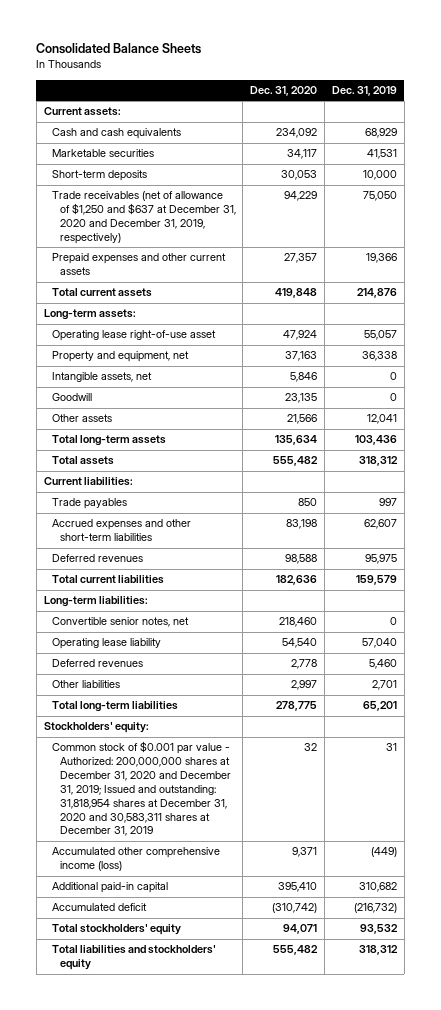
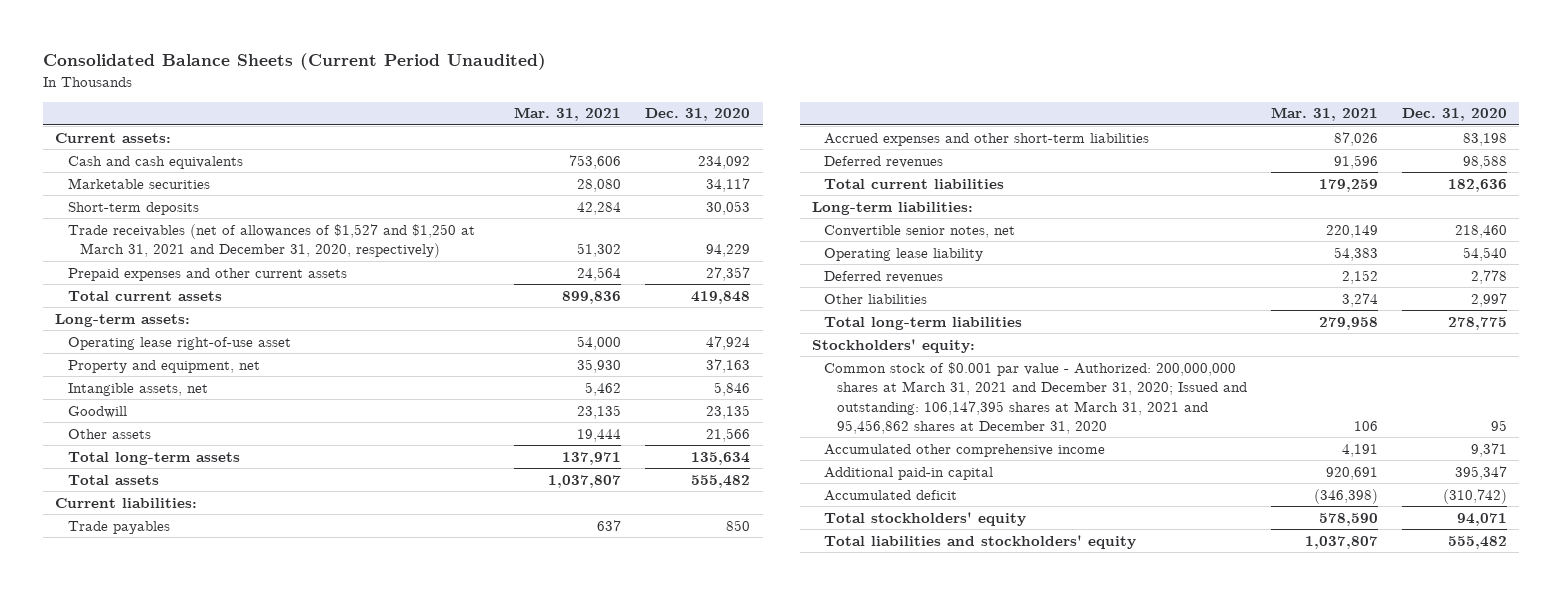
- Consolidated Balance Sheets
+ Consolidated Balance Sheets (Current Period Unaudited)
- | Dec. 31, 2020 | Dec. 31, 2019
+ | Mar. 31, 2021 | Dec. 31, 2020
- Trade receivables (net of allowance of $1,250 and $637 at December 31, 2020 and December 31, 2019, respectively) | 94,229 | 75,050
+ Trade receivables (net of allowances of $1,527 and $1,250 at March 31, 2021 and December 31, 2020, respectively) | 51,302 | 94,229
- Common stock of $0.001 par value - Authorized: 200,000,000 shares at December 31, 2020 and December 31, 2019; Issued and outstanding: 31,818,954 shares at December 31, 2020 and 30,583,311 shares at December 31, 2019 | 32 | 31
- Accumulated other comprehensive income (loss) | 9,371 | (449)
- Additional paid-in capital | 395,410 | 310,682
+ Common stock of $0.001 par value - Authorized: 200,000,000 shares at March 31, 2021 and December 31, 2020; Issued and outstanding: 106,147,395 shares at March 31, 2021 and 95,456,862 shares at December 31, 2020 | 106 | 95
+ Accumulated other comprehensive income | 4,191 | 9,371
+ Additional paid-in capital | 920,691 | 395,347

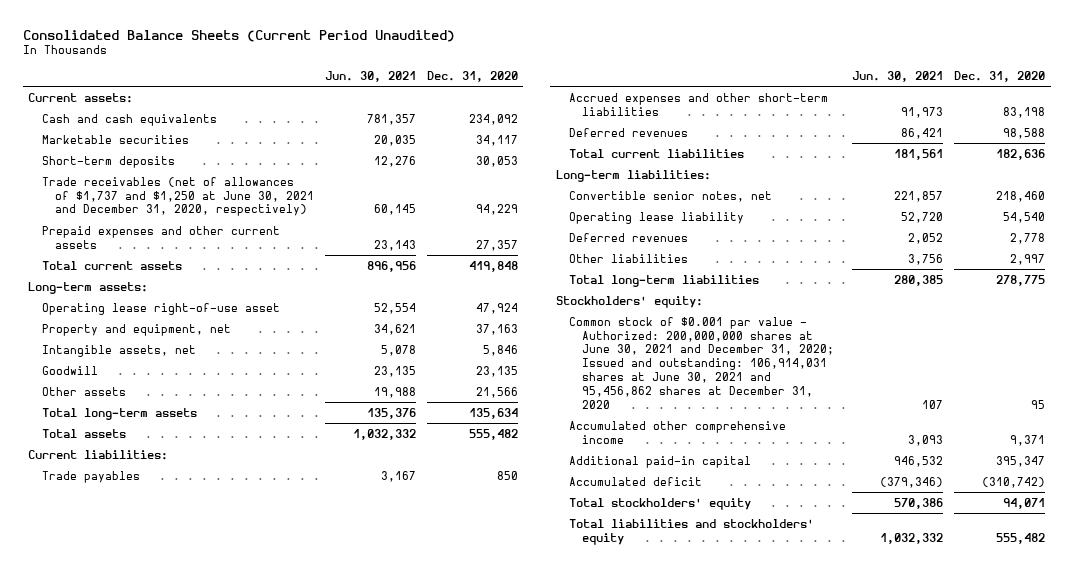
- | Mar. 31, 2021 | Dec. 31, 2020
+ | Jun. 30, 2021 | Dec. 31, 2020
- Trade receivables (net of allowances of $1,527 and $1,250 at March 31, 2021 and December 31, 2020, respectively) | 51,302 | 94,229
+ Trade receivables (net of allowances of $1,737 and $1,250 at June 30, 2021 and December 31, 2020, respectively) | 60,145 | 94,229
- Common stock of $0.001 par value - Authorized: 200,000,000 shares at March 31, 2021 and December 31, 2020; Issued and outstanding: 106,147,395 shares at March 31, 2021 and 95,456,862 shares at December 31, 2020 | 106 | 95
+ Common stock of $0.001 par value - Authorized: 200,000,000 shares at June 30, 2021 and December 31, 2020; Issued and outstanding: 106,914,031 shares at June 30, 2021 and 95,456,862 shares at December 31, 2020 | 107 | 95

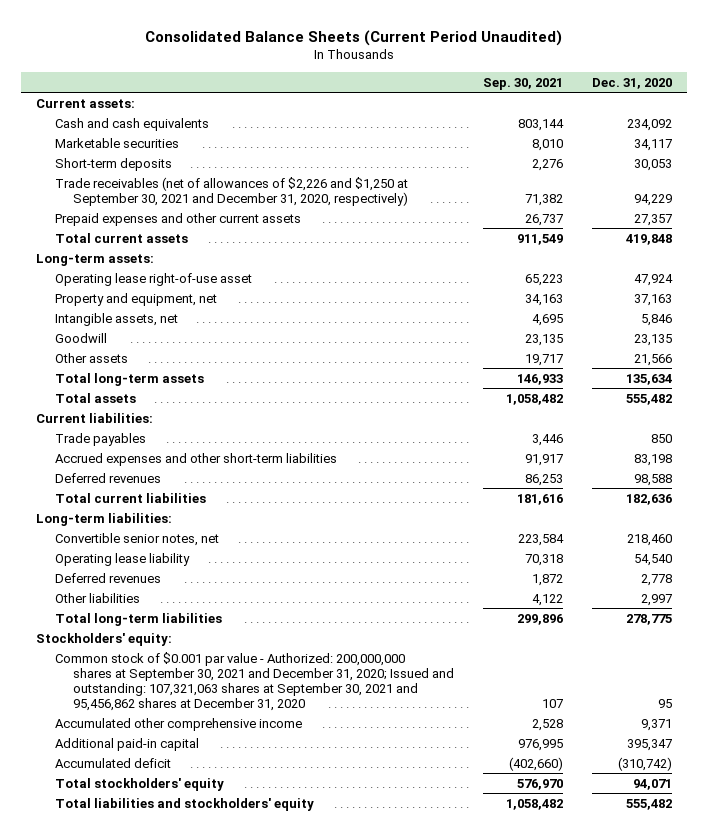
- | Jun. 30, 2021 | Dec. 31, 2020
+ | Sep. 30, 2021 | Dec. 31, 2020
- Trade receivables (net of allowances of $1,737 and $1,250 at June 30, 2021 and December 31, 2020, respectively) | 60,145 | 94,229
+ Trade receivables (net of allowances of $2,226 and $1,250 at September 30, 2021 and December 31, 2020, respectively) | 71,382 | 94,229
- Common stock of $0.001 par value - Authorized: 200,000,000 shares at June 30, 2021 and December 31, 2020; Issued and outstanding: 106,914,031 shares at June 30, 2021 and 95,456,862 shares at December 31, 2020 | 107 | 95
+ Common stock of $0.001 par value - Authorized: 200,000,000 shares at September 30, 2021 and December 31, 2020; Issued and outstanding: 107,321,063 shares at September 30, 2021 and 95,456,862 shares at December 31, 2020 | 107 | 95

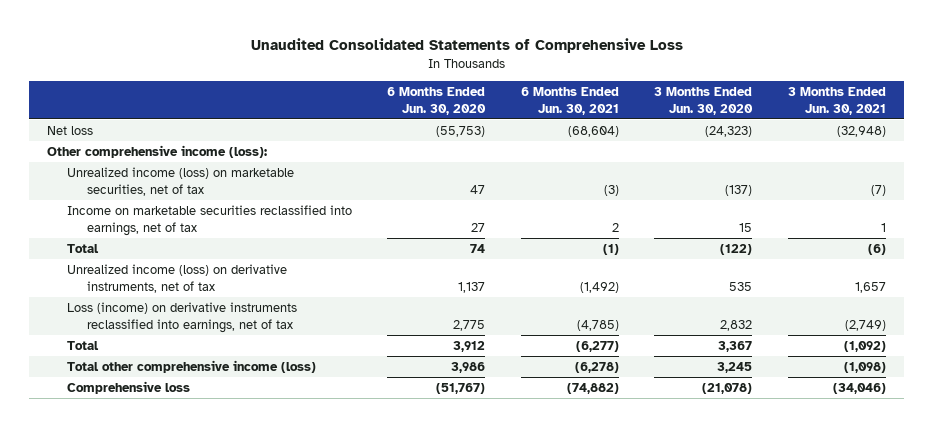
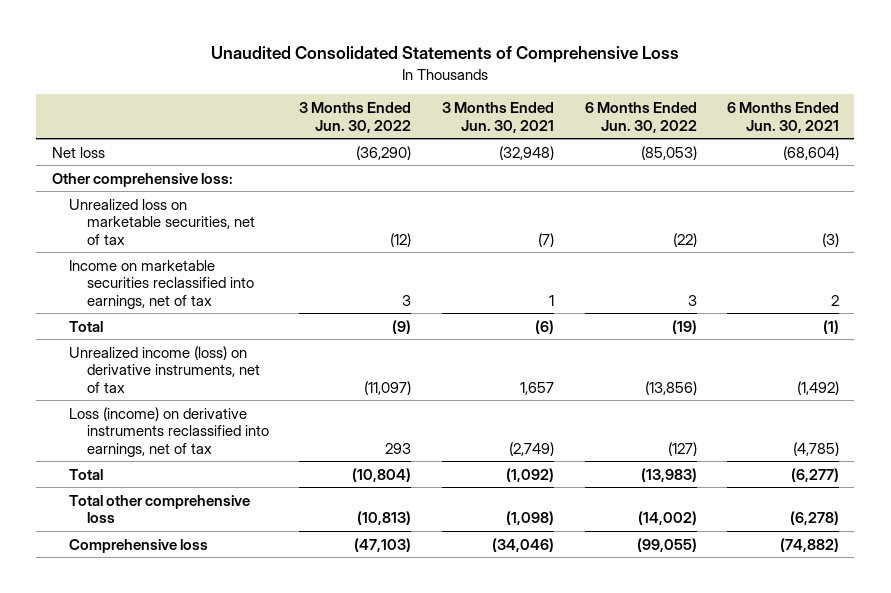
- | 6 Months Ended Jun. 30, 2020 | 6 Months Ended Jun. 30, 2021 | 3 Months Ended Jun. 30, 2020 | 3 Months Ended Jun. 30, 2021
+ | 3 Months Ended Jun. 30, 2022 | 3 Months Ended Jun. 30, 2021 | 6 Months Ended Jun. 30, 2022 | 6 Months Ended Jun. 30, 2021
- Other comprehensive income (loss):
- Unrealized income (loss) on marketable securities, net of tax | 47 | (3) | (137) | (7)
+ Other comprehensive loss:
+ Unrealized loss on marketable securities, net of tax | (12) | (7) | (22) | (3)
- Total other comprehensive income (loss) | 3,986 | (6,278) | 3,245 | (1,098)
+ Total other comprehensive loss | (10,813) | (1,098) | (14,002) | (6,278)

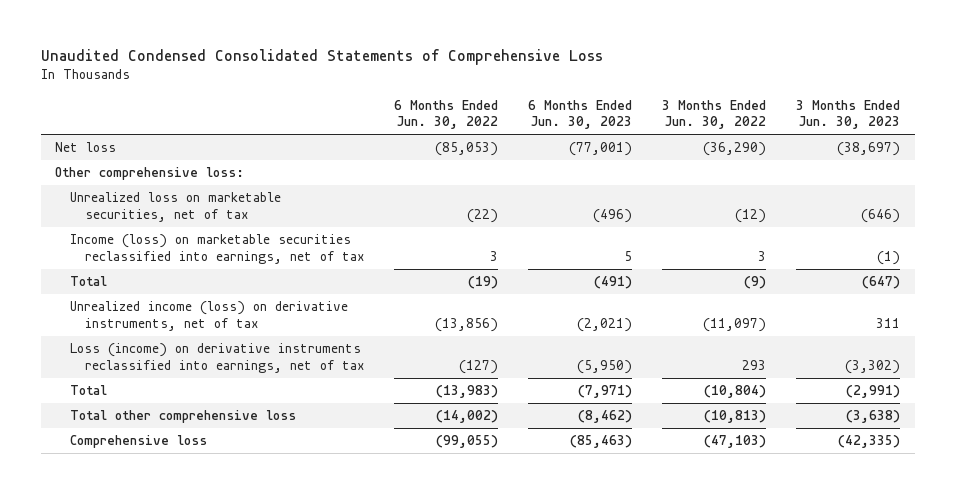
- Unaudited Consolidated Statements of Comprehensive Loss
+ Unaudited Condensed Consolidated Statements of Comprehensive Loss
- | 3 Months Ended Jun. 30, 2022 | 3 Months Ended Jun. 30, 2021 | 6 Months Ended Jun. 30, 2022 | 6 Months Ended Jun. 30, 2021
+ | 6 Months Ended Jun. 30, 2022 | 6 Months Ended Jun. 30, 2023 | 3 Months Ended Jun. 30, 2022 | 3 Months Ended Jun. 30, 2023
- Income on marketable securities reclassified into earnings, net of tax | 3 | 1 | 3 | 2
+ Income (loss) on marketable securities reclassified into earnings, net of tax | 3 | 5 | 3 | (1)

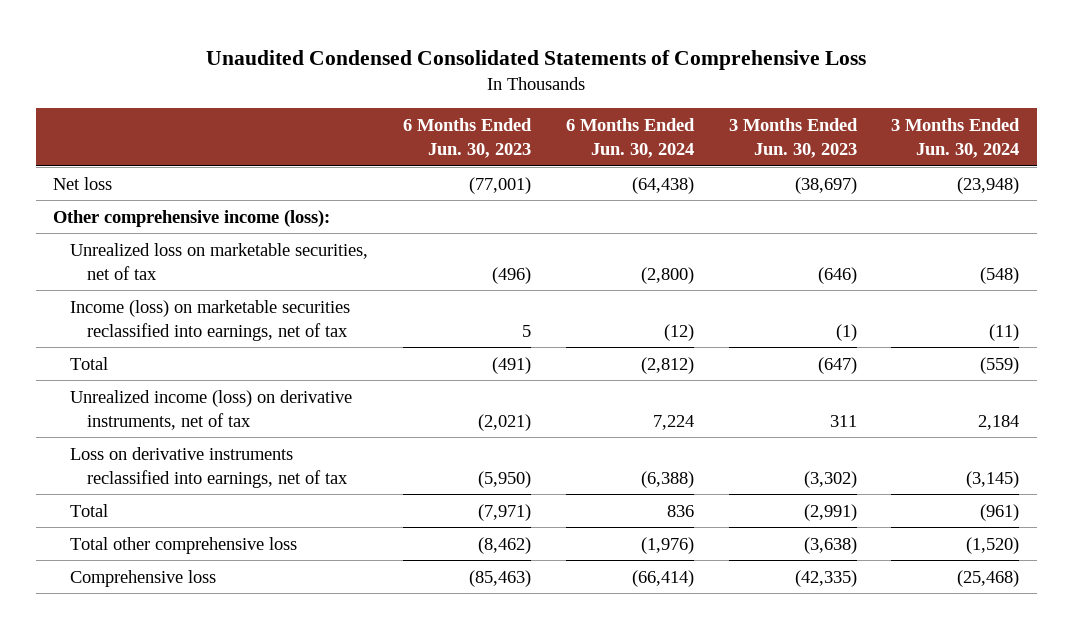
- | 6 Months Ended Jun. 30, 2022 | 6 Months Ended Jun. 30, 2023 | 3 Months Ended Jun. 30, 2022 | 3 Months Ended Jun. 30, 2023
+ | 6 Months Ended Jun. 30, 2023 | 6 Months Ended Jun. 30, 2024 | 3 Months Ended Jun. 30, 2023 | 3 Months Ended Jun. 30, 2024
- Other comprehensive loss:
+ Other comprehensive income (loss):
- Loss (income) on derivative instruments reclassified into earnings, net of tax | (127) | (5,950) | 293 | (3,302)
+ Loss on derivative instruments reclassified into earnings, net of tax | (5,950) | (6,388) | (3,302) | (3,145)

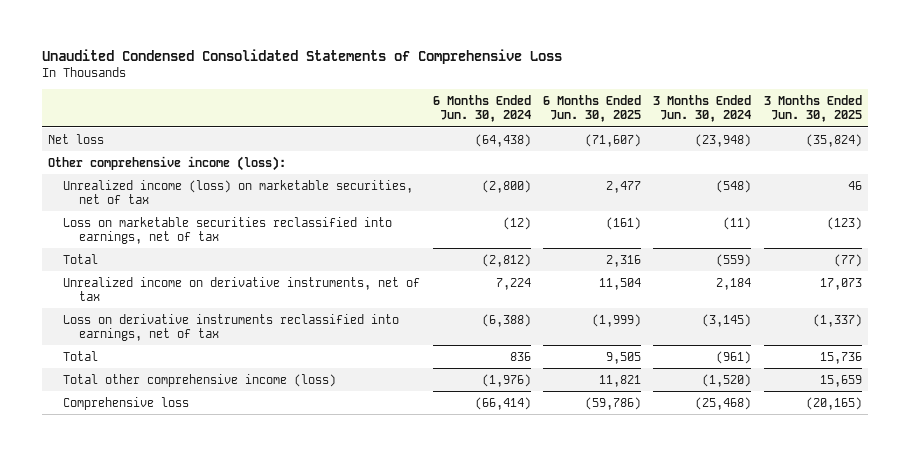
- | 6 Months Ended Jun. 30, 2023 | 6 Months Ended Jun. 30, 2024 | 3 Months Ended Jun. 30, 2023 | 3 Months Ended Jun. 30, 2024
+ | 6 Months Ended Jun. 30, 2024 | 6 Months Ended Jun. 30, 2025 | 3 Months Ended Jun. 30, 2024 | 3 Months Ended Jun. 30, 2025
- Unrealized loss on marketable securities, net of tax | (496) | (2,800) | (646) | (548)
- Income (loss) on marketable securities reclassified into earnings, net of tax | 5 | (12) | (1) | (11)
+ Unrealized income (loss) on marketable securities, net of tax | (2,800) | 2,477 | (548) | 46
+ Loss on marketable securities reclassified into earnings, net of tax | (12) | (161) | (11) | (123)
- Unrealized income (loss) on derivative instruments, net of tax | (2,021) | 7,224 | 311 | 2,184
+ Unrealized income on derivative instruments, net of tax | 7,224 | 11,504 | 2,184 | 17,073
- Total other comprehensive loss | (8,462) | (1,976) | (3,638) | (1,520)
+ Total other comprehensive income (loss) | (1,976) | 11,821 | (1,520) | 15,659

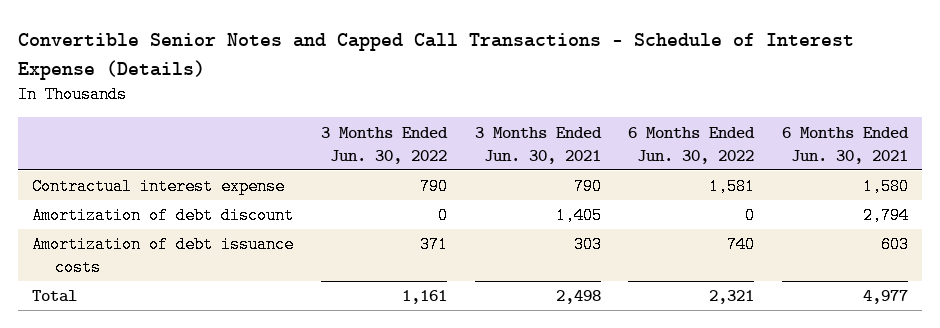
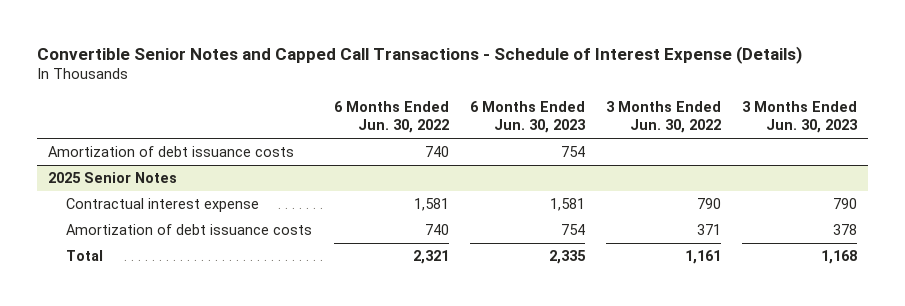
- | 3 Months Ended Jun. 30, 2022 | 3 Months Ended Jun. 30, 2021 | 6 Months Ended Jun. 30, 2022 | 6 Months Ended Jun. 30, 2021
+ | 6 Months Ended Jun. 30, 2022 | 6 Months Ended Jun. 30, 2023 | 3 Months Ended Jun. 30, 2022 | 3 Months Ended Jun. 30, 2023
+ Amortization of debt issuance costs | 740 | 754 | |
+ 2025 Senior Notes
- Amortization of debt discount | 0 | 1,405 | 0 | 2,794

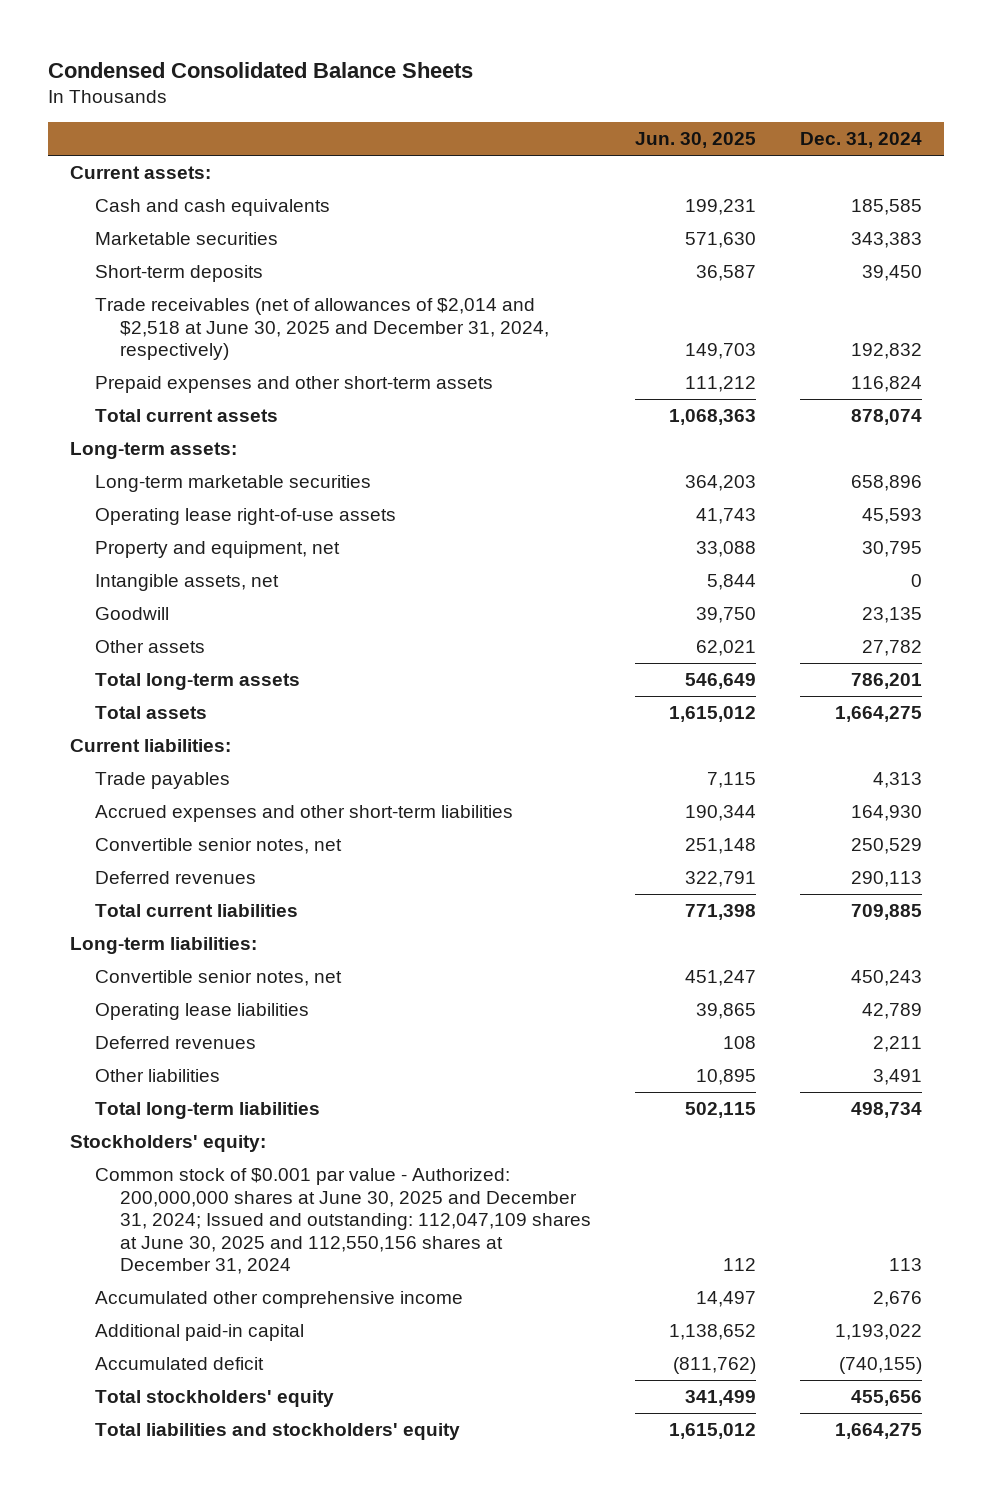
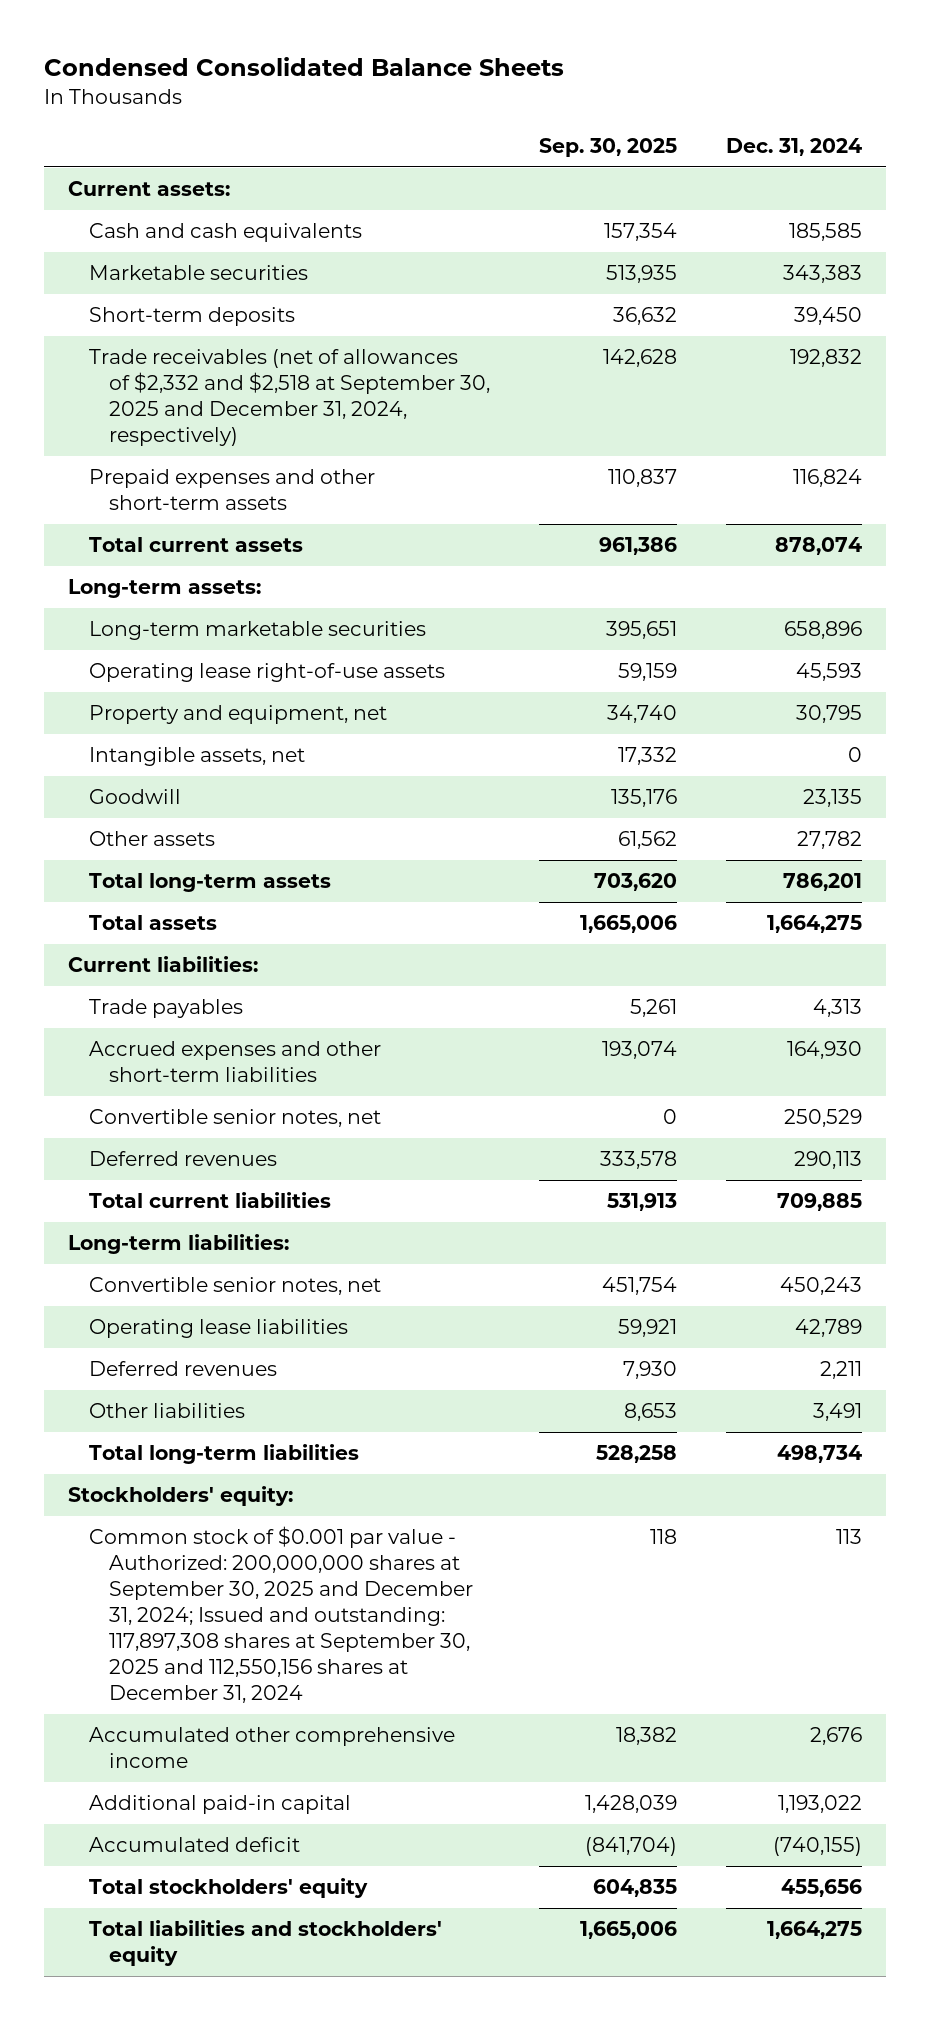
- | Jun. 30, 2025 | Dec. 31, 2024
+ | Sep. 30, 2025 | Dec. 31, 2024
- Trade receivables (net of allowances of $2,014 and $2,518 at June 30, 2025 and December 31, 2024, respectively) | 149,703 | 192,832
+ Trade receivables (net of allowances of $2,332 and $2,518 at September 30, 2025 and December 31, 2024, respectively) | 142,628 | 192,832
- Common stock of $0.001 par value - Authorized: 200,000,000 shares at June 30, 2025 and December 31, 2024; Issued and outstanding: 112,047,109 shares at June 30, 2025 and 112,550,156 shares at December 31, 2024 | 112 | 113
+ Common stock of $0.001 par value - Authorized: 200,000,000 shares at September 30, 2025 and December 31, 2024; Issued and outstanding: 117,897,308 shares at September 30, 2025 and 112,550,156 shares at December 31, 2024 | 118 | 113

